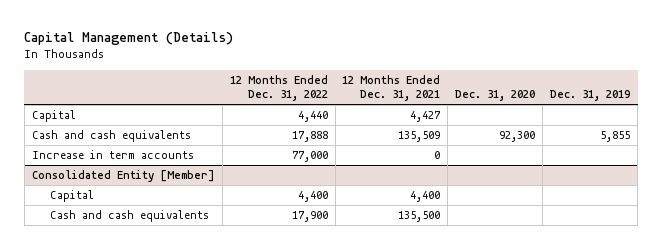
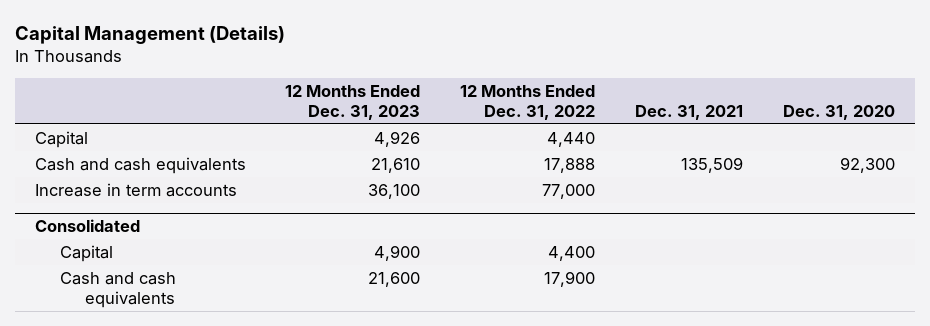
- | 12 Months Ended Dec. 31, 2022 | 12 Months Ended Dec. 31, 2021 | Dec. 31, 2020 | Dec. 31, 2019
+ | 12 Months Ended Dec. 31, 2023 | 12 Months Ended Dec. 31, 2022 | Dec. 31, 2021 | Dec. 31, 2020
- Consolidated Entity [Member]
+ Consolidated

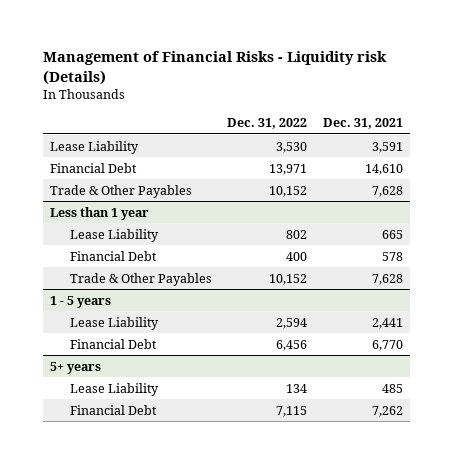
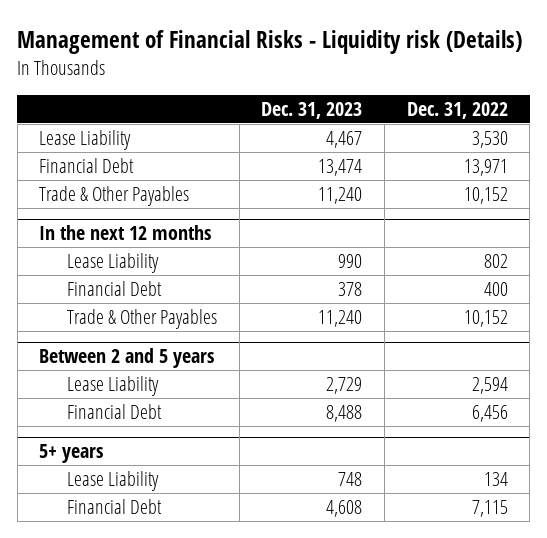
- | Dec. 31, 2022 | Dec. 31, 2021
+ | Dec. 31, 2023 | Dec. 31, 2022
- Less than 1 year
+ In the next 12 months
- 1 - 5 years
+ Between 2 and 5 years

